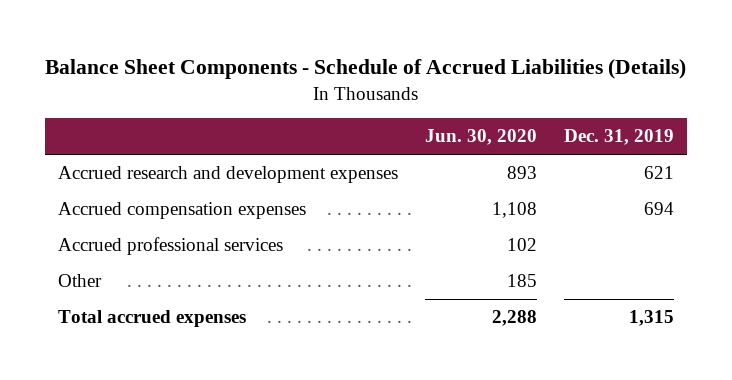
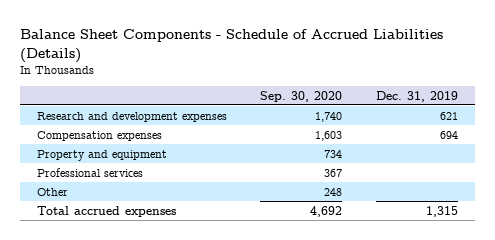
- | Jun. 30, 2020 | Dec. 31, 2019
+ | Sep. 30, 2020 | Dec. 31, 2019
- Accrued research and development expenses | 893 | 621
- Accrued compensation expenses | 1,108 | 694
- Accrued professional services | 102 |
+ Research and development expenses | 1,740 | 621
+ Compensation expenses | 1,603 | 694
+ Property and equipment | 734 |
+ Professional services | 367 |

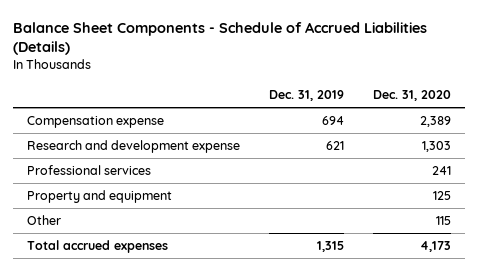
- | Sep. 30, 2020 | Dec. 31, 2019
+ | Dec. 31, 2019 | Dec. 31, 2020
- Research and development expenses | 1,740 | 621
- Compensation expenses | 1,603 | 694
+ Compensation expense | 694 | 2,389
+ Research and development expense | 621 | 1,303
moved down: Property and equipment | | 125

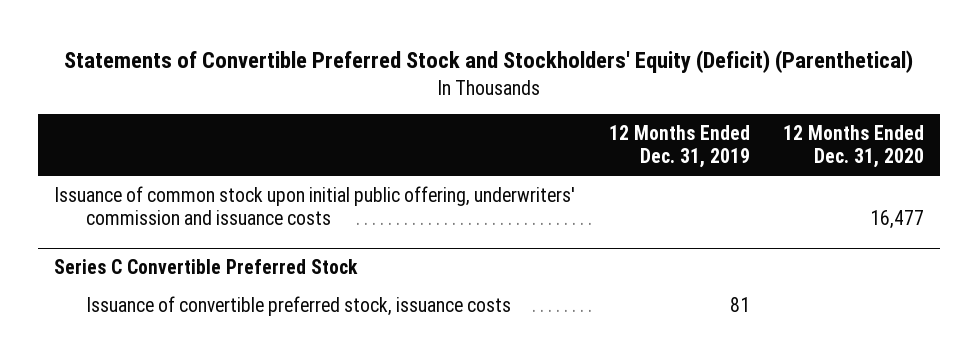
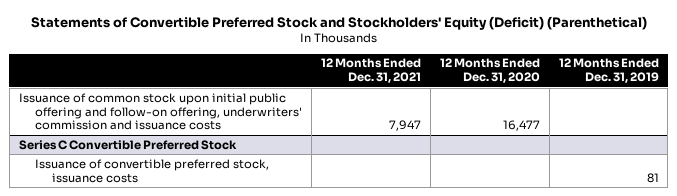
- | 12 Months Ended Dec. 31, 2019 | 12 Months Ended Dec. 31, 2020
+ | 12 Months Ended Dec. 31, 2021 | 12 Months Ended Dec. 31, 2020 | 12 Months Ended Dec. 31, 2019
- Issuance of common stock upon initial public offering, underwriters' commission and issuance costs | | 16,477
+ Issuance of common stock upon initial public offering and follow-on offering, underwriters' commission and issuance costs | 7,947 | 16,477 |

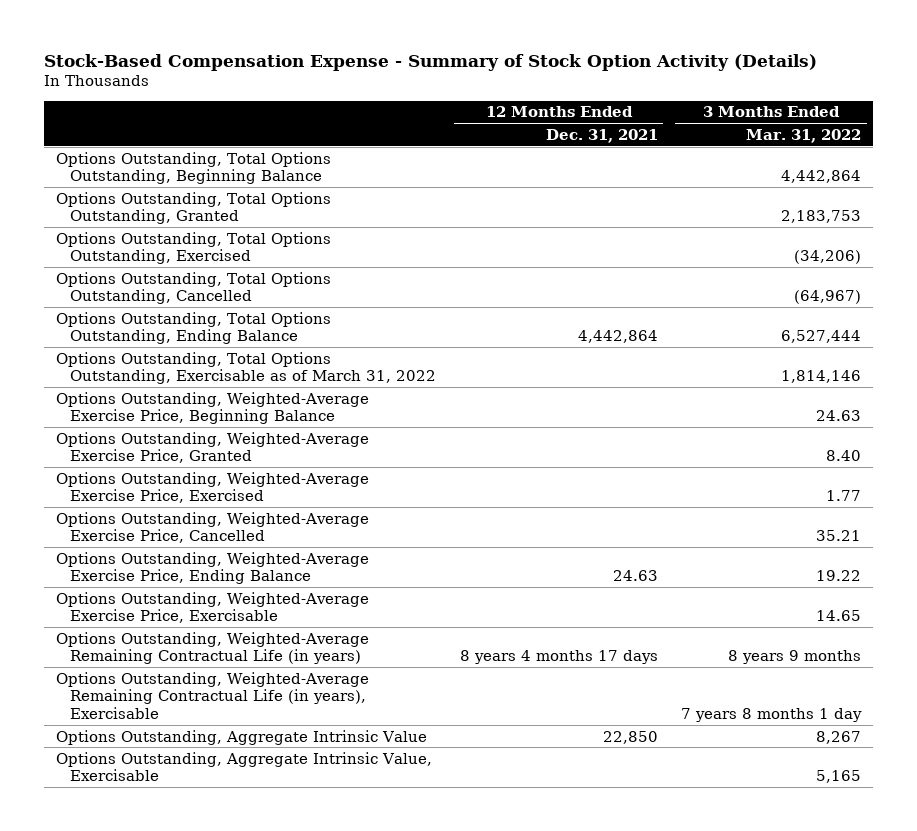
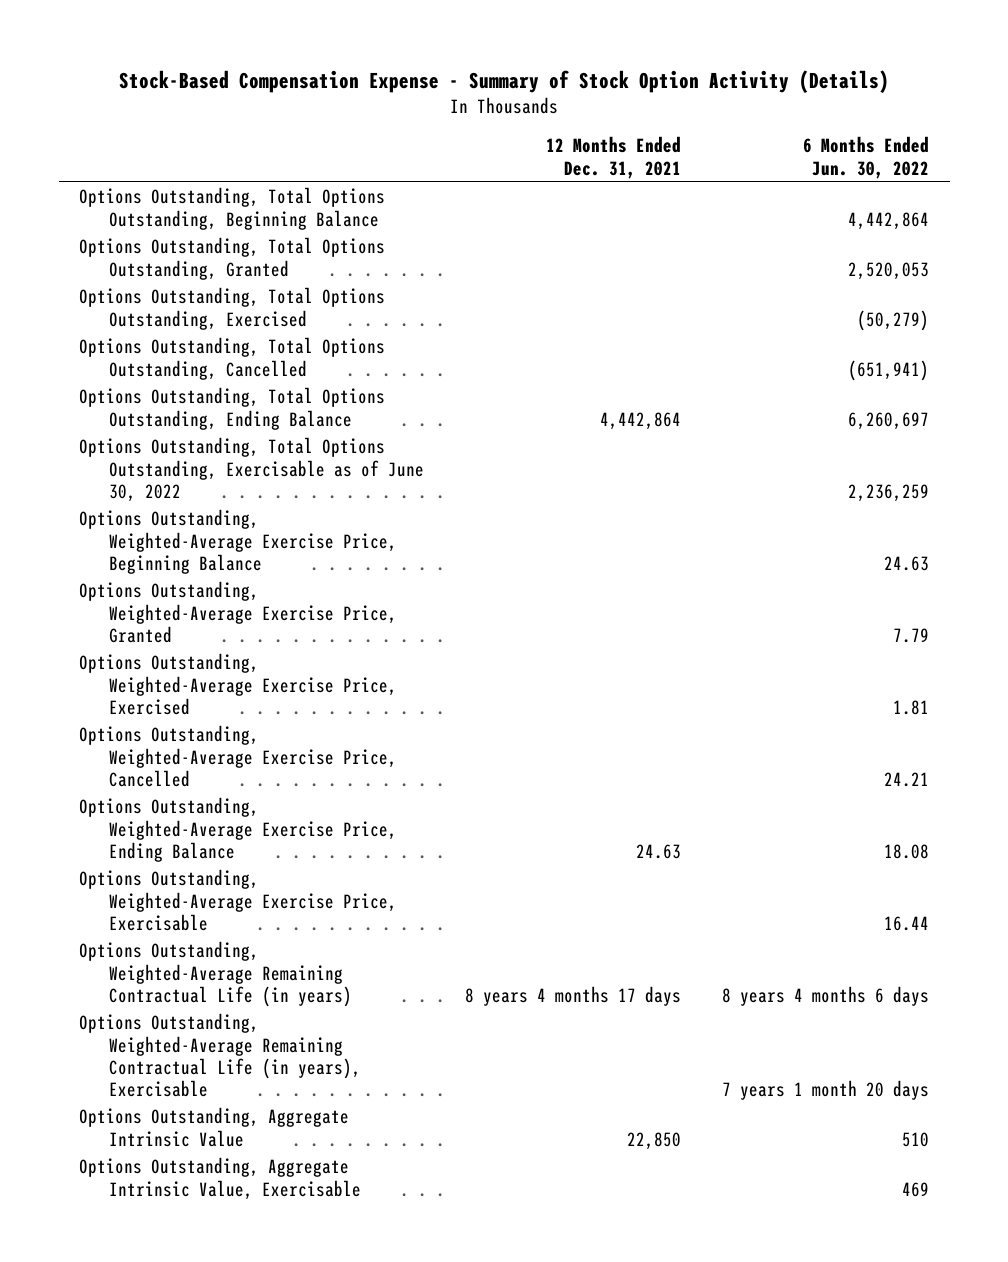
- | 12 Months Ended Dec. 31, 2021 | 3 Months Ended Mar. 31, 2022
+ | 12 Months Ended Dec. 31, 2021 | 6 Months Ended Jun. 30, 2022
- Options Outstanding, Total Options Outstanding, Exercisable as of March 31, 2022 | | 1,814,146
+ Options Outstanding, Total Options Outstanding, Exercisable as of June 30, 2022 | | 2,236,259

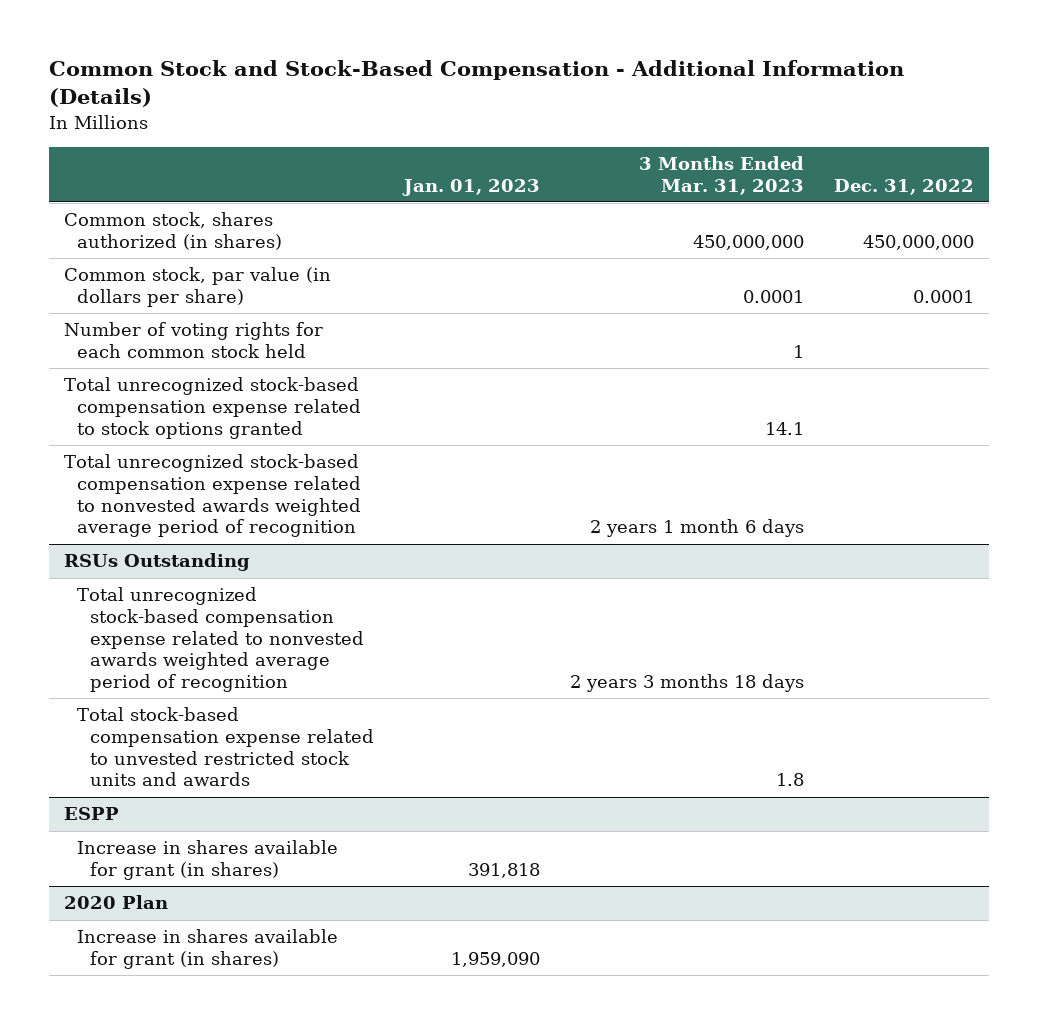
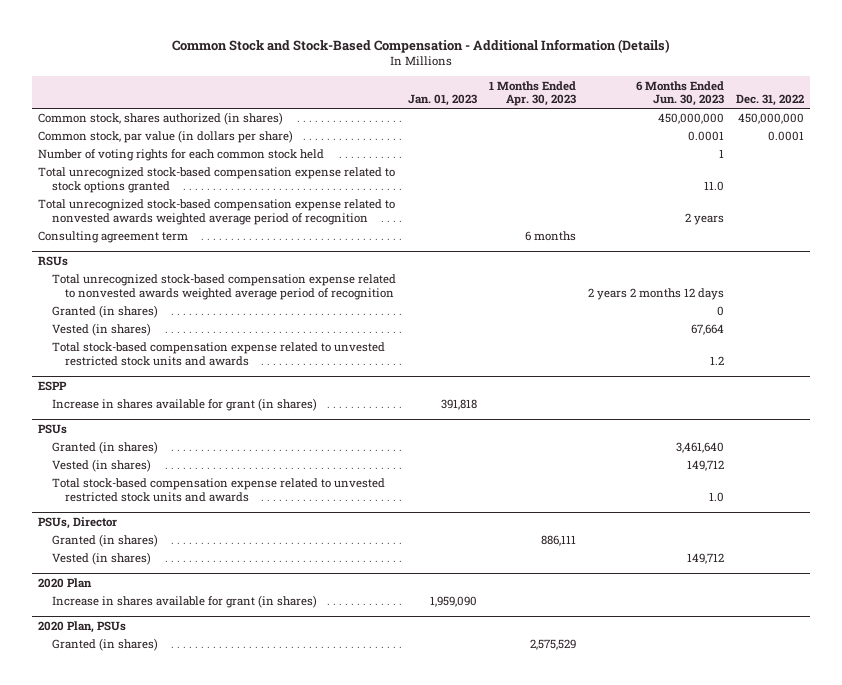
- | Jan. 01, 2023 | 3 Months Ended Mar. 31, 2023 | Dec. 31, 2022
+ | Jan. 01, 2023 | 1 Months Ended Apr. 30, 2023 | 6 Months Ended Jun. 30, 2023 | Dec. 31, 2022
- RSUs Outstanding
+ Consulting agreement term | | 6 months | |
+ RSUs
+ Granted (in shares) | | | 0 |
+ Vested (in shares) | | | 67,664 |
+ PSUs
+ Granted (in shares) | | | 3,461,640 |
+ Vested (in shares) | | | 149,712 |
+ Total stock-based compensation expense related to unvested restricted stock units and awards | | | 1.0 |
+ PSUs, Director
+ Granted (in shares) | | 886,111 | |
+ Vested (in shares) | | | 149,712 |
+ 2020 Plan, PSUs
+ Granted (in shares) | | 2,575,529 | |

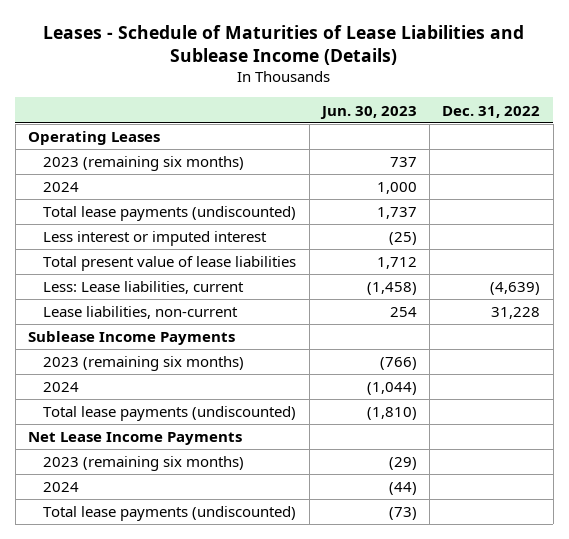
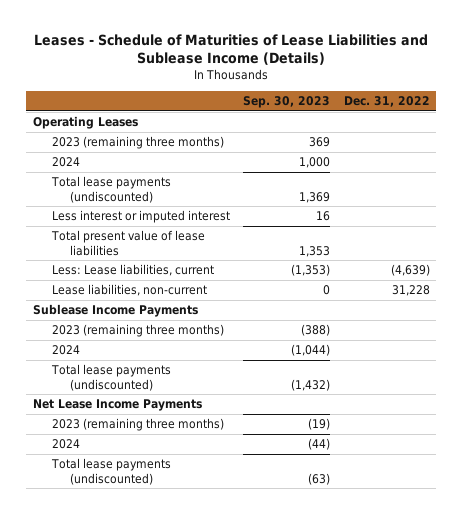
- | Jun. 30, 2023 | Dec. 31, 2022
+ | Sep. 30, 2023 | Dec. 31, 2022
- 2023 (remaining six months) | 737 |
+ 2023 (remaining three months) | 369 |
- 2023 (remaining six months) | (766) |
+ 2023 (remaining three months) | (388) |
- 2023 (remaining six months) | (29) |
+ 2023 (remaining three months) | (19) |

